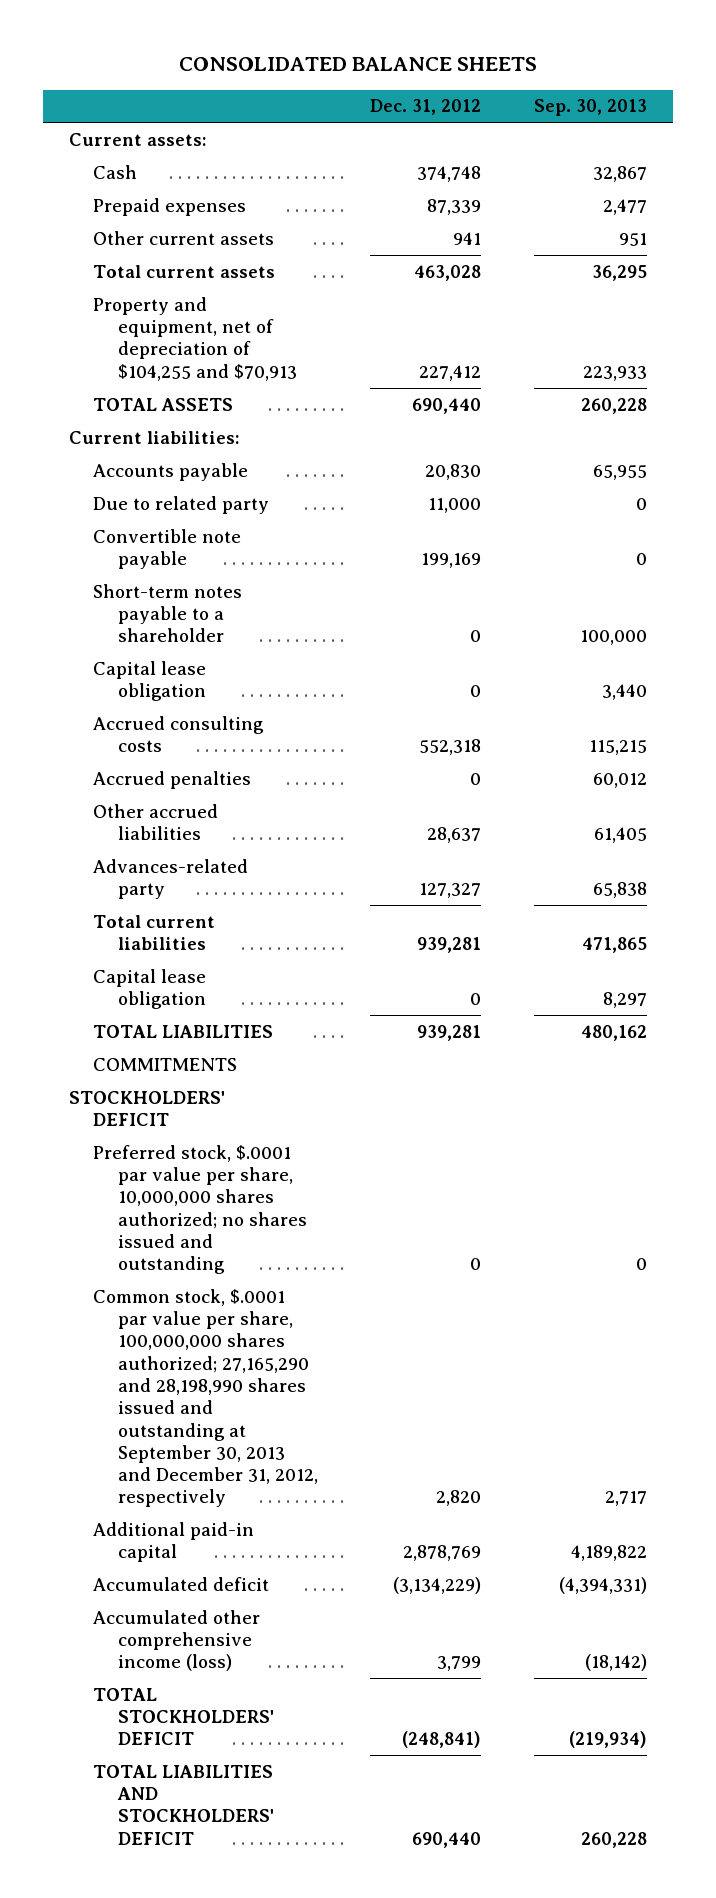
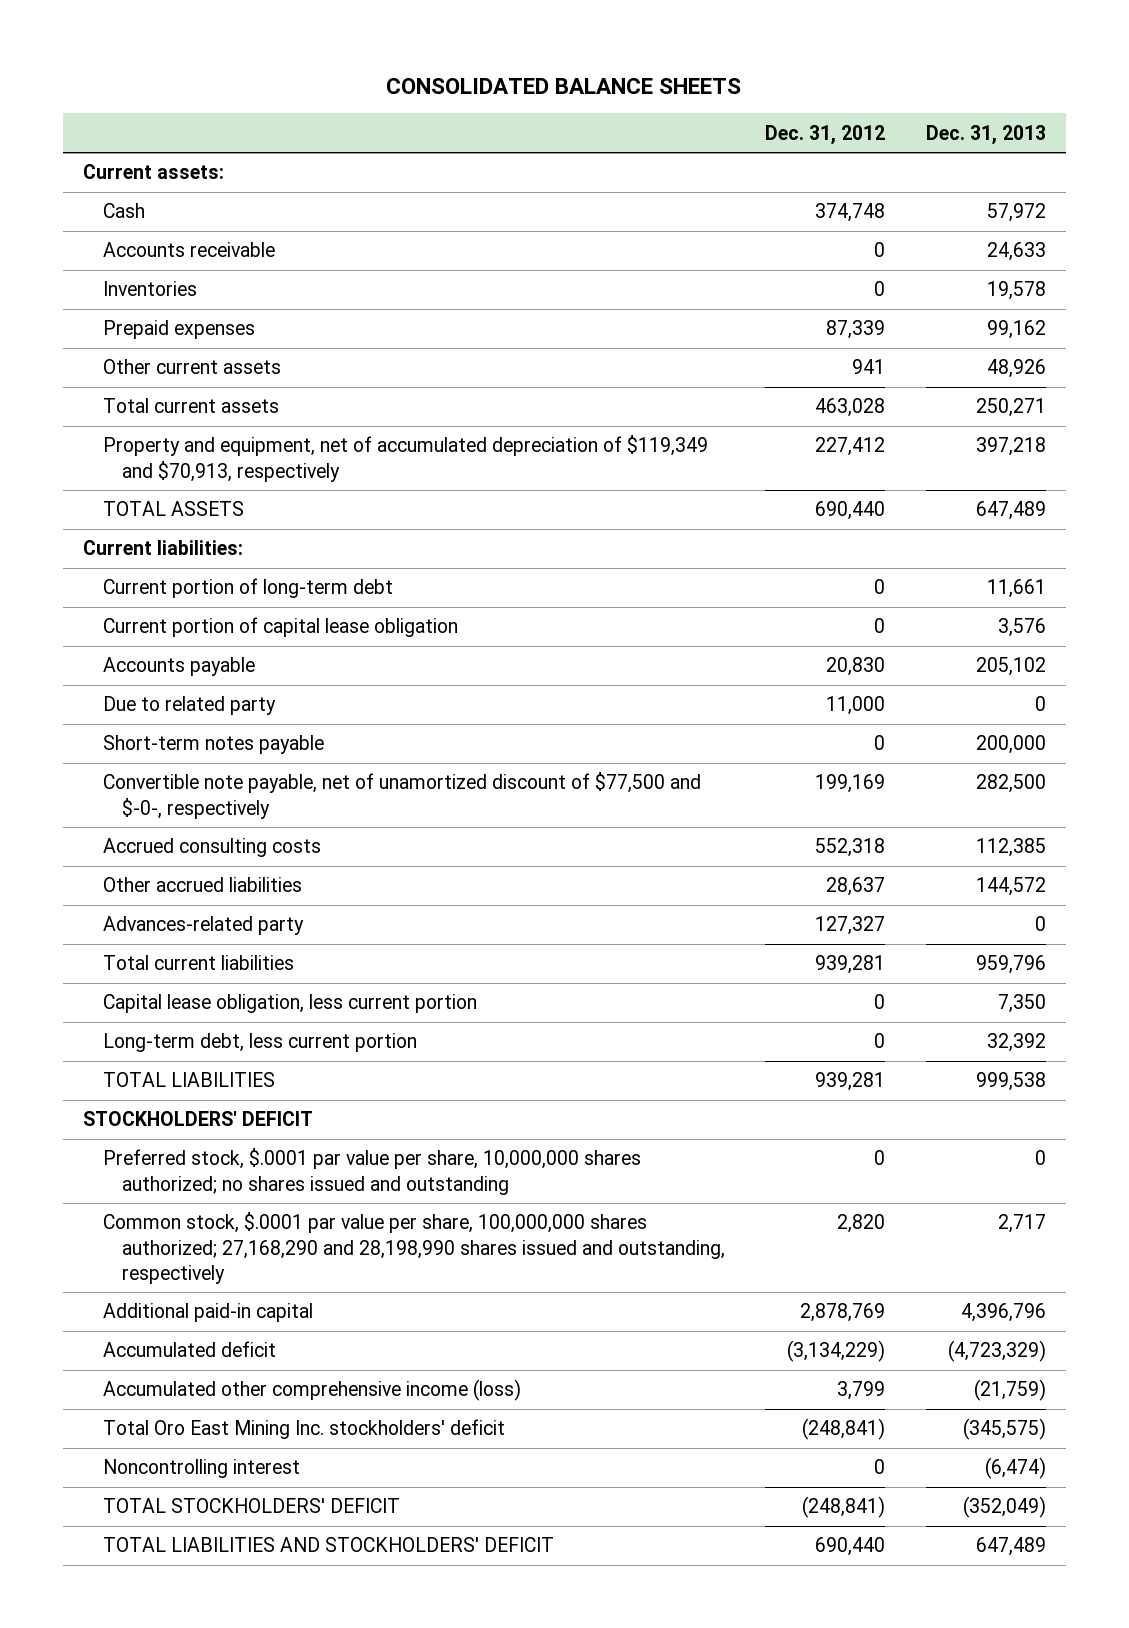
- | Dec. 31, 2012 | Sep. 30, 2013
+ | Dec. 31, 2012 | Dec. 31, 2013
+ Accounts receivable | 0 | 24,633
+ Inventories | 0 | 19,578
- Property and equipment, net of depreciation of $104,255 and $70,913 | 227,412 | 223,933
+ Property and equipment, net of accumulated depreciation of $119,349 and $70,913, respectively | 227,412 | 397,218
+ Current portion of long-term debt | 0 | 11,661
+ Current portion of capital lease obligation | 0 | 3,576
- Convertible note payable | 199,169 | 0
- Short-term notes payable to a shareholder | 0 | 100,000
- Capital lease obligation | 0 | 3,440
+ Short-term notes payable | 0 | 200,000
+ Convertible note payable, net of unamortized discount of $77,500 and $-0-, respectively | 199,169 | 282,500
- Accrued penalties | 0 | 60,012
- Capital lease obligation | 0 | 8,297
+ Capital lease obligation, less current portion | 0 | 7,350
+ Long-term debt, less current portion | 0 | 32,392
- COMMITMENTS
- Common stock, $.0001 par value per share, 100,000,000 shares authorized; 27,165,290 and 28,198,990 shares issued and outstanding at September 30, 2013 and December 31, 2012, respectively | 2,820 | 2,717
+ Common stock, $.0001 par value per share, 100,000,000 shares authorized; 27,168,290 and 28,198,990 shares issued and outstanding, respectively | 2,820 | 2,717
+ Total Oro East Mining Inc. stockholders' deficit | (248,841) | (345,575)
+ Noncontrolling interest | 0 | (6,474)

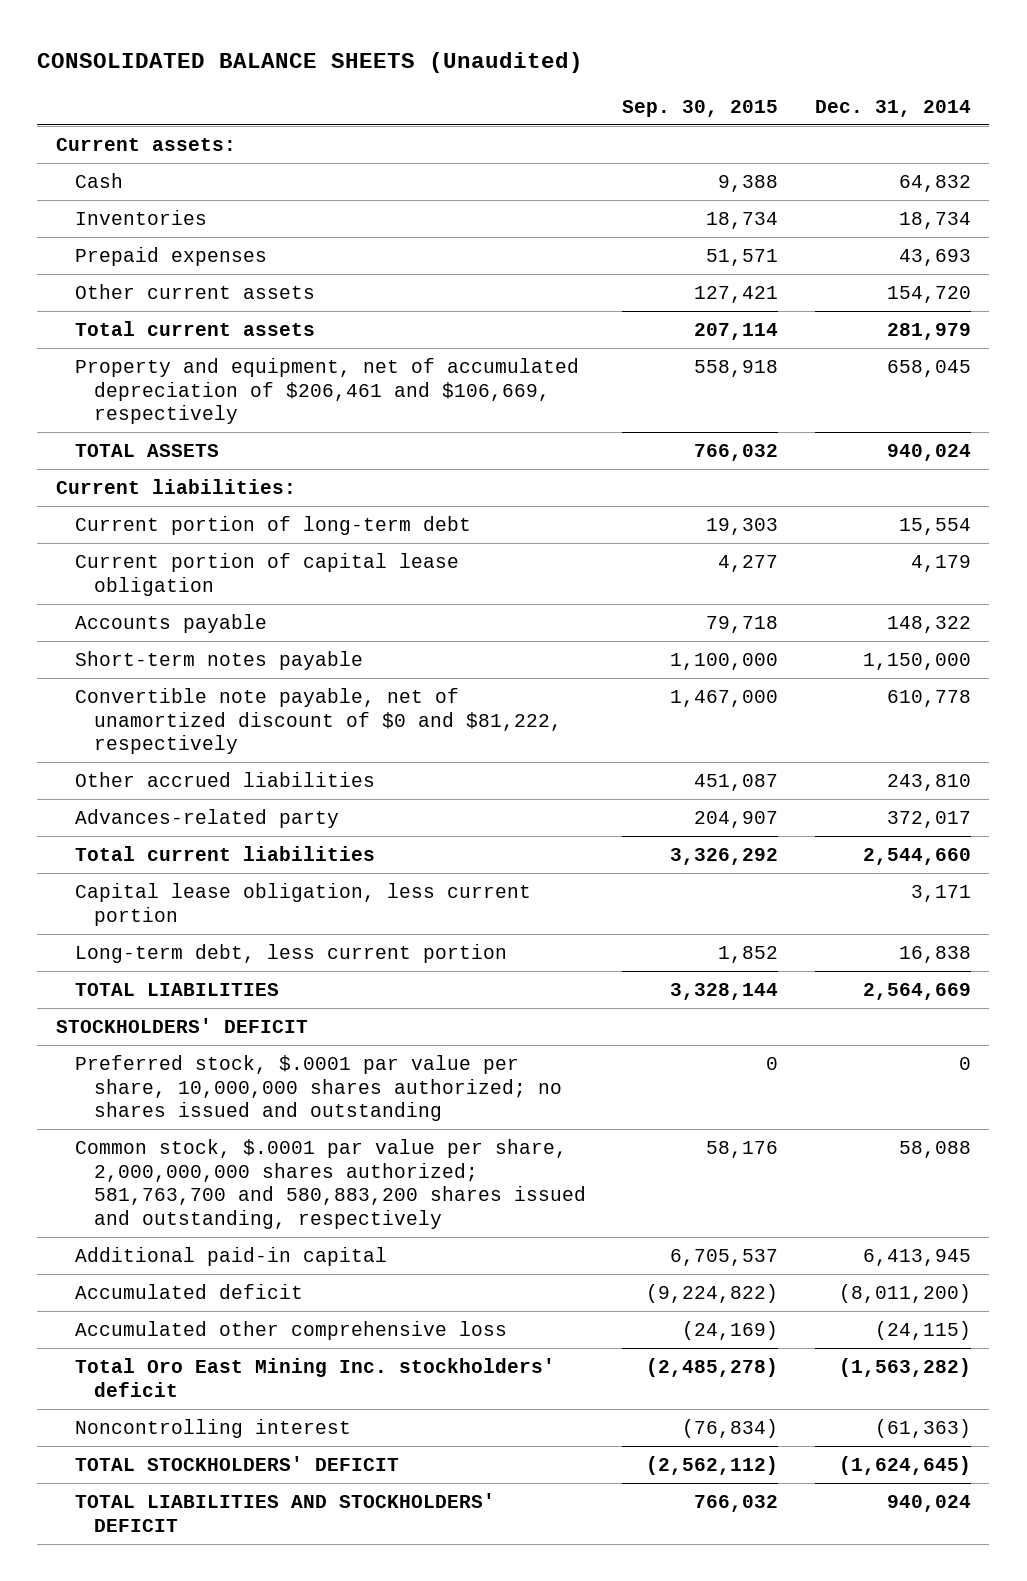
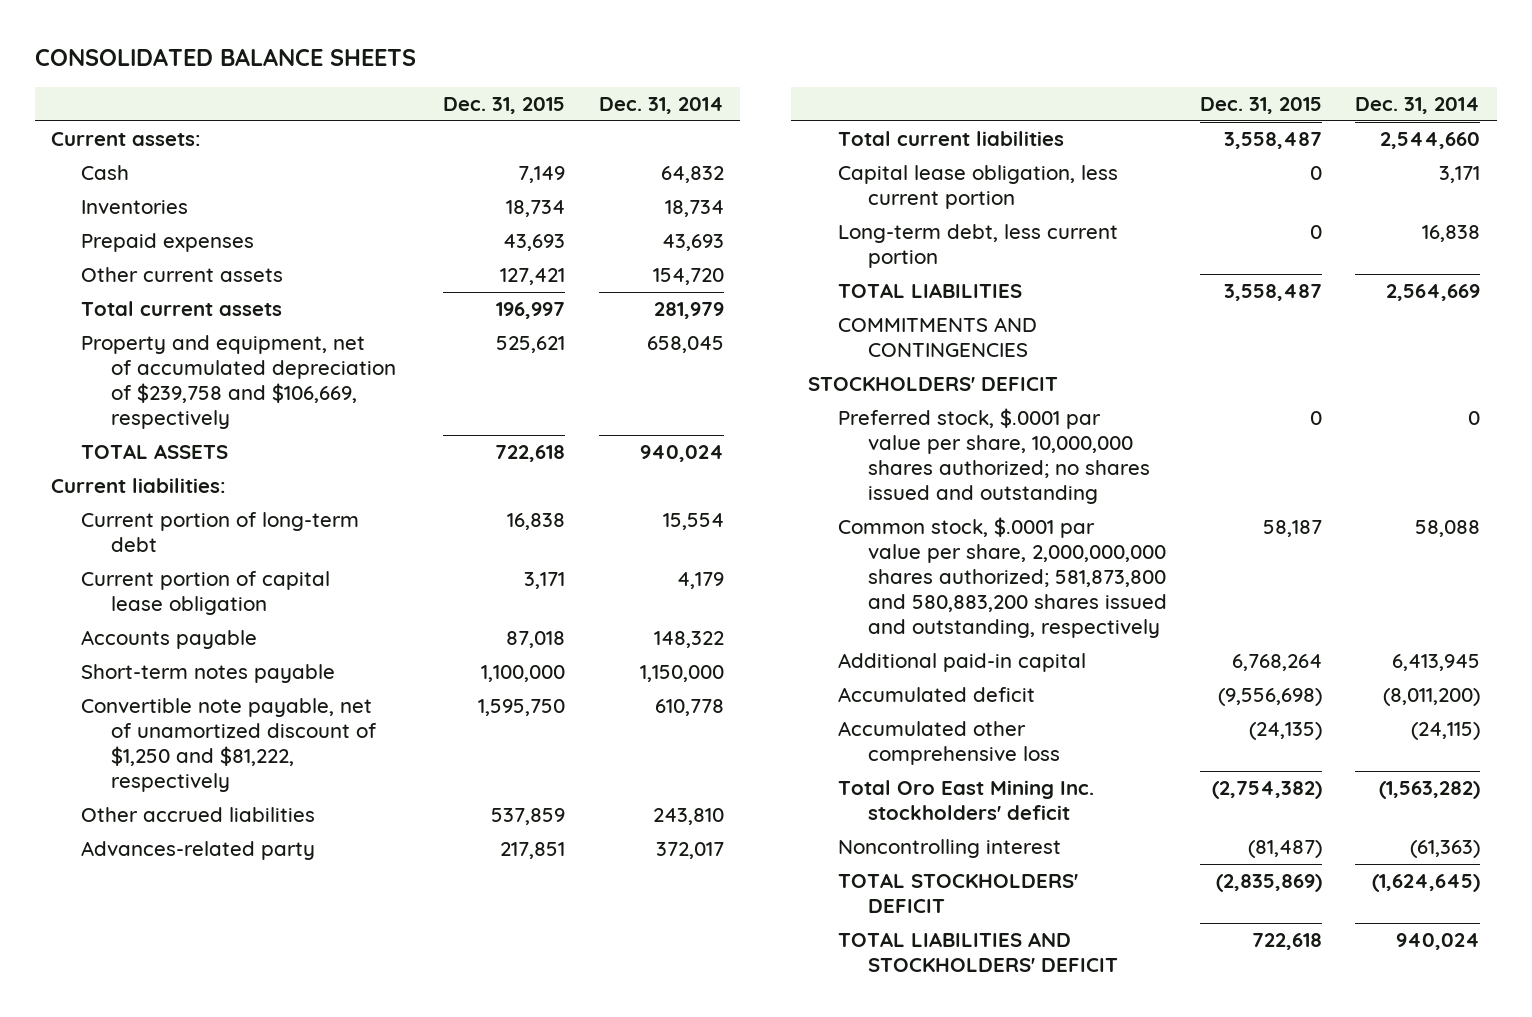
- CONSOLIDATED BALANCE SHEETS (Unaudited)
+ CONSOLIDATED BALANCE SHEETS
- | Sep. 30, 2015 | Dec. 31, 2014
+ | Dec. 31, 2015 | Dec. 31, 2014
- Property and equipment, net of accumulated depreciation of $206,461 and $106,669, respectively | 558,918 | 658,045
+ Property and equipment, net of accumulated depreciation of $239,758 and $106,669, respectively | 525,621 | 658,045
- Convertible note payable, net of unamortized discount of $0 and $81,222, respectively | 1,467,000 | 610,778
+ Convertible note payable, net of unamortized discount of $1,250 and $81,222, respectively | 1,595,750 | 610,778
+ COMMITMENTS AND CONTINGENCIES
- Common stock, $.0001 par value per share, 2,000,000,000 shares authorized; 581,763,700 and 580,883,200 shares issued and outstanding, respectively | 58,176 | 58,088
+ Common stock, $.0001 par value per share, 2,000,000,000 shares authorized; 581,873,800 and 580,883,200 shares issued and outstanding, respectively | 58,187 | 58,088

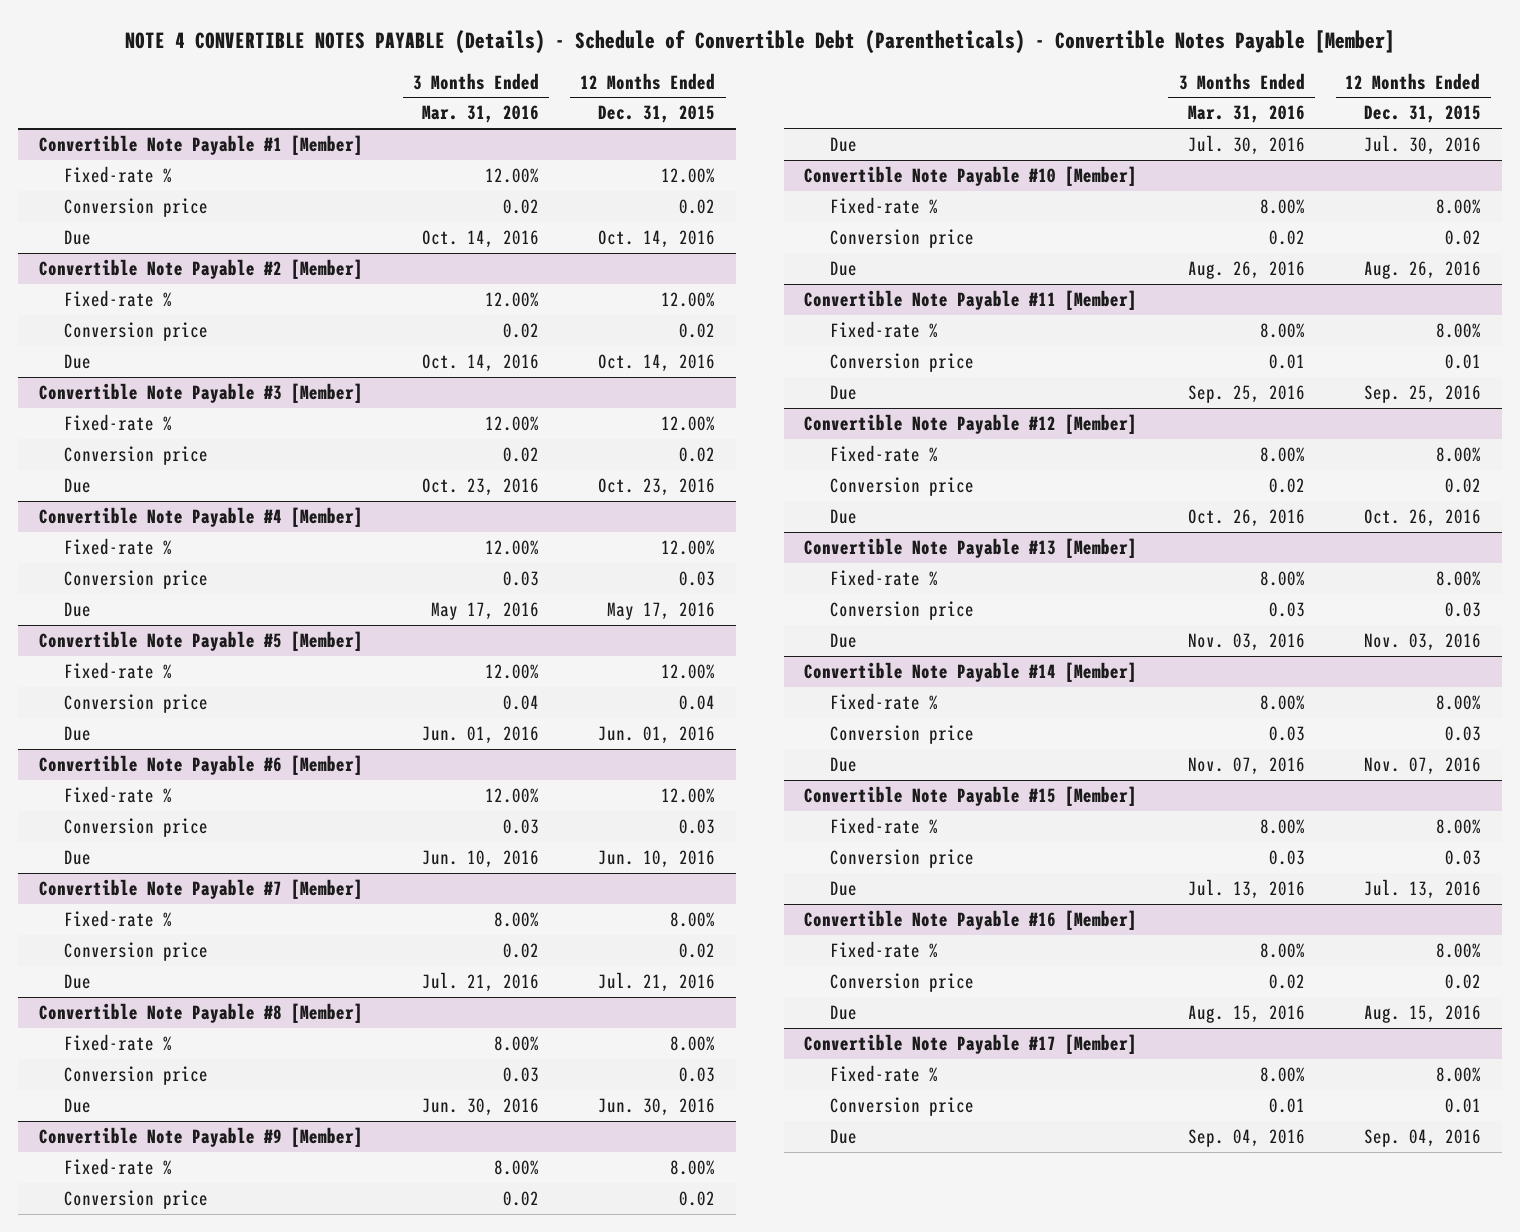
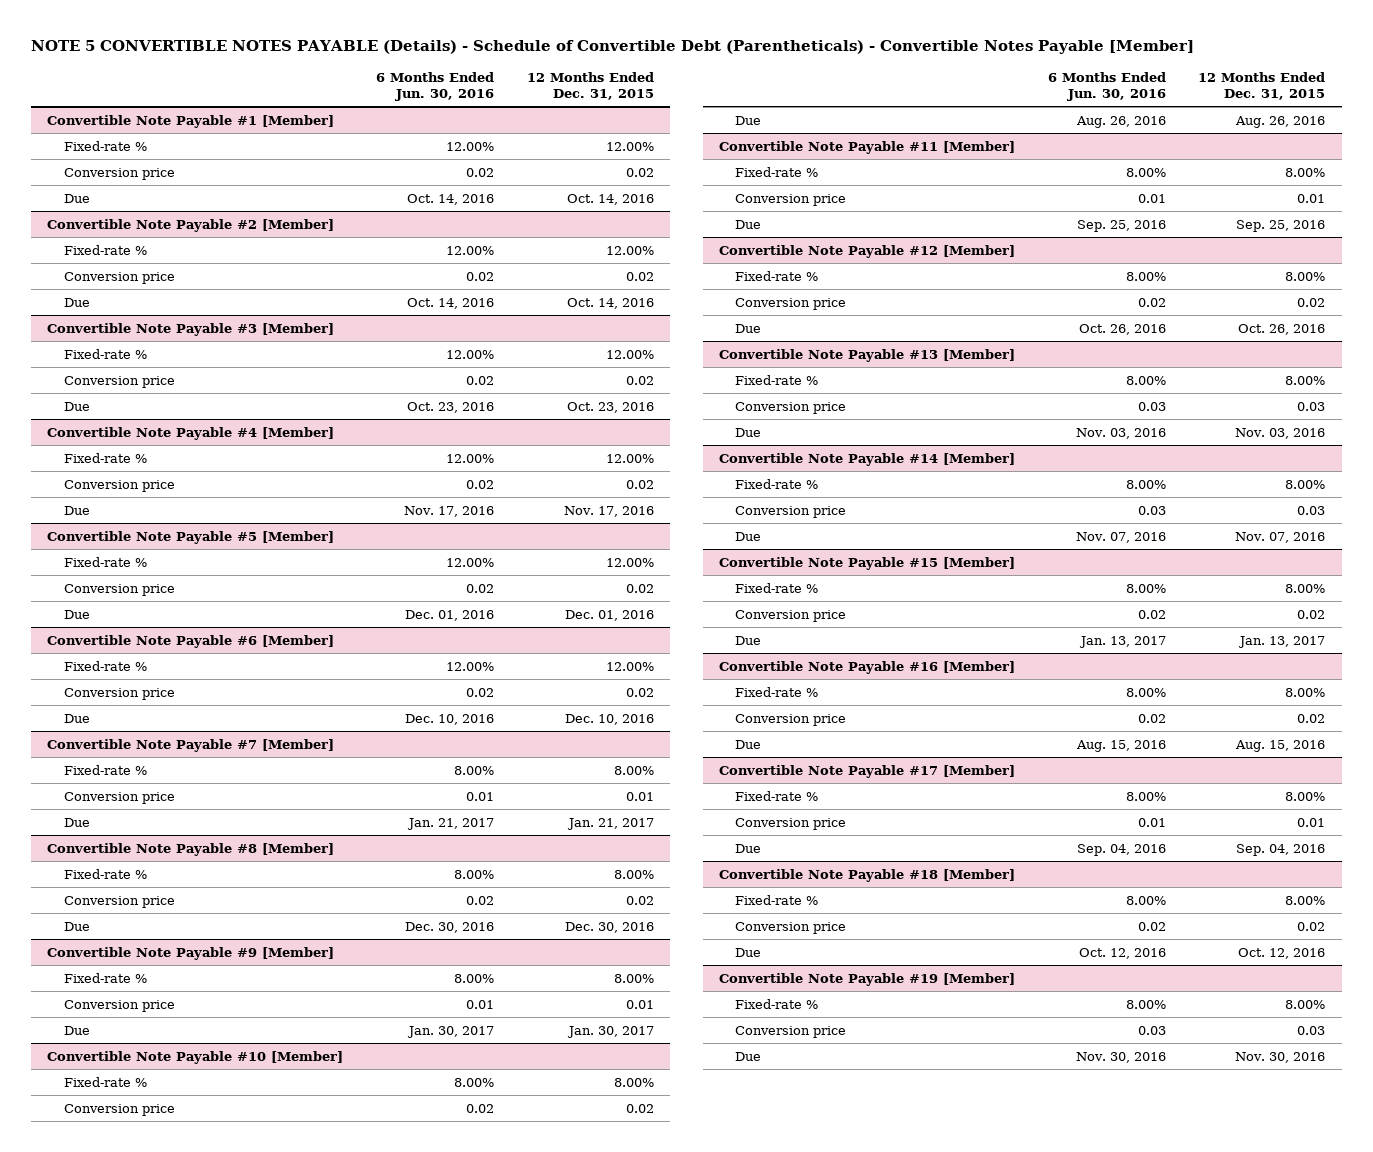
- NOTE 4 CONVERTIBLE NOTES PAYABLE (Details) - Schedule of Convertible Debt (Parentheticals) - Convertible Notes Payable [Member]
+ NOTE 5 CONVERTIBLE NOTES PAYABLE (Details) - Schedule of Convertible Debt (Parentheticals) - Convertible Notes Payable [Member]
- | 3 Months Ended Mar. 31, 2016 | 12 Months Ended Dec. 31, 2015
+ | 6 Months Ended Jun. 30, 2016 | 12 Months Ended Dec. 31, 2015
@ Convertible Note Payable #4 [Member]
- Conversion price | 0.03 | 0.03
- Due | May 17, 2016 | May 17, 2016
+ Conversion price | 0.02 | 0.02
+ Due | Nov. 17, 2016 | Nov. 17, 2016
@ Convertible Note Payable #5 [Member]
- Conversion price | 0.04 | 0.04
- Due | Jun. 01, 2016 | Jun. 01, 2016
+ Conversion price | 0.02 | 0.02
+ Due | Dec. 01, 2016 | Dec. 01, 2016
@ Convertible Note Payable #6 [Member]
- Conversion price | 0.03 | 0.03
- Due | Jun. 10, 2016 | Jun. 10, 2016
+ Conversion price | 0.02 | 0.02
+ Due | Dec. 10, 2016 | Dec. 10, 2016
@ Convertible Note Payable #7 [Member]
- Conversion price | 0.02 | 0.02
- Due | Jul. 21, 2016 | Jul. 21, 2016
+ Conversion price | 0.01 | 0.01
+ Due | Jan. 21, 2017 | Jan. 21, 2017
@ Convertible Note Payable #8 [Member]
- Conversion price | 0.03 | 0.03
- Due | Jun. 30, 2016 | Jun. 30, 2016
+ Conversion price | 0.02 | 0.02
+ Due | Dec. 30, 2016 | Dec. 30, 2016
@ Convertible Note Payable #9 [Member]
- Conversion price | 0.02 | 0.02
- Due | Jul. 30, 2016 | Jul. 30, 2016
+ Conversion price | 0.01 | 0.01
+ Due | Jan. 30, 2017 | Jan. 30, 2017
@ Convertible Note Payable #15 [Member]
- Conversion price | 0.03 | 0.03
- Due | Jul. 13, 2016 | Jul. 13, 2016
+ Conversion price | 0.02 | 0.02
+ Due | Jan. 13, 2017 | Jan. 13, 2017
+ Convertible Note Payable #18 [Member]
+ Fixed-rate % | 8.00% | 8.00%
+ Conversion price | 0.02 | 0.02
+ Due | Oct. 12, 2016 | Oct. 12, 2016
+ Convertible Note Payable #19 [Member]
+ Fixed-rate % | 8.00% | 8.00%
+ Conversion price | 0.03 | 0.03
+ Due | Nov. 30, 2016 | Nov. 30, 2016

